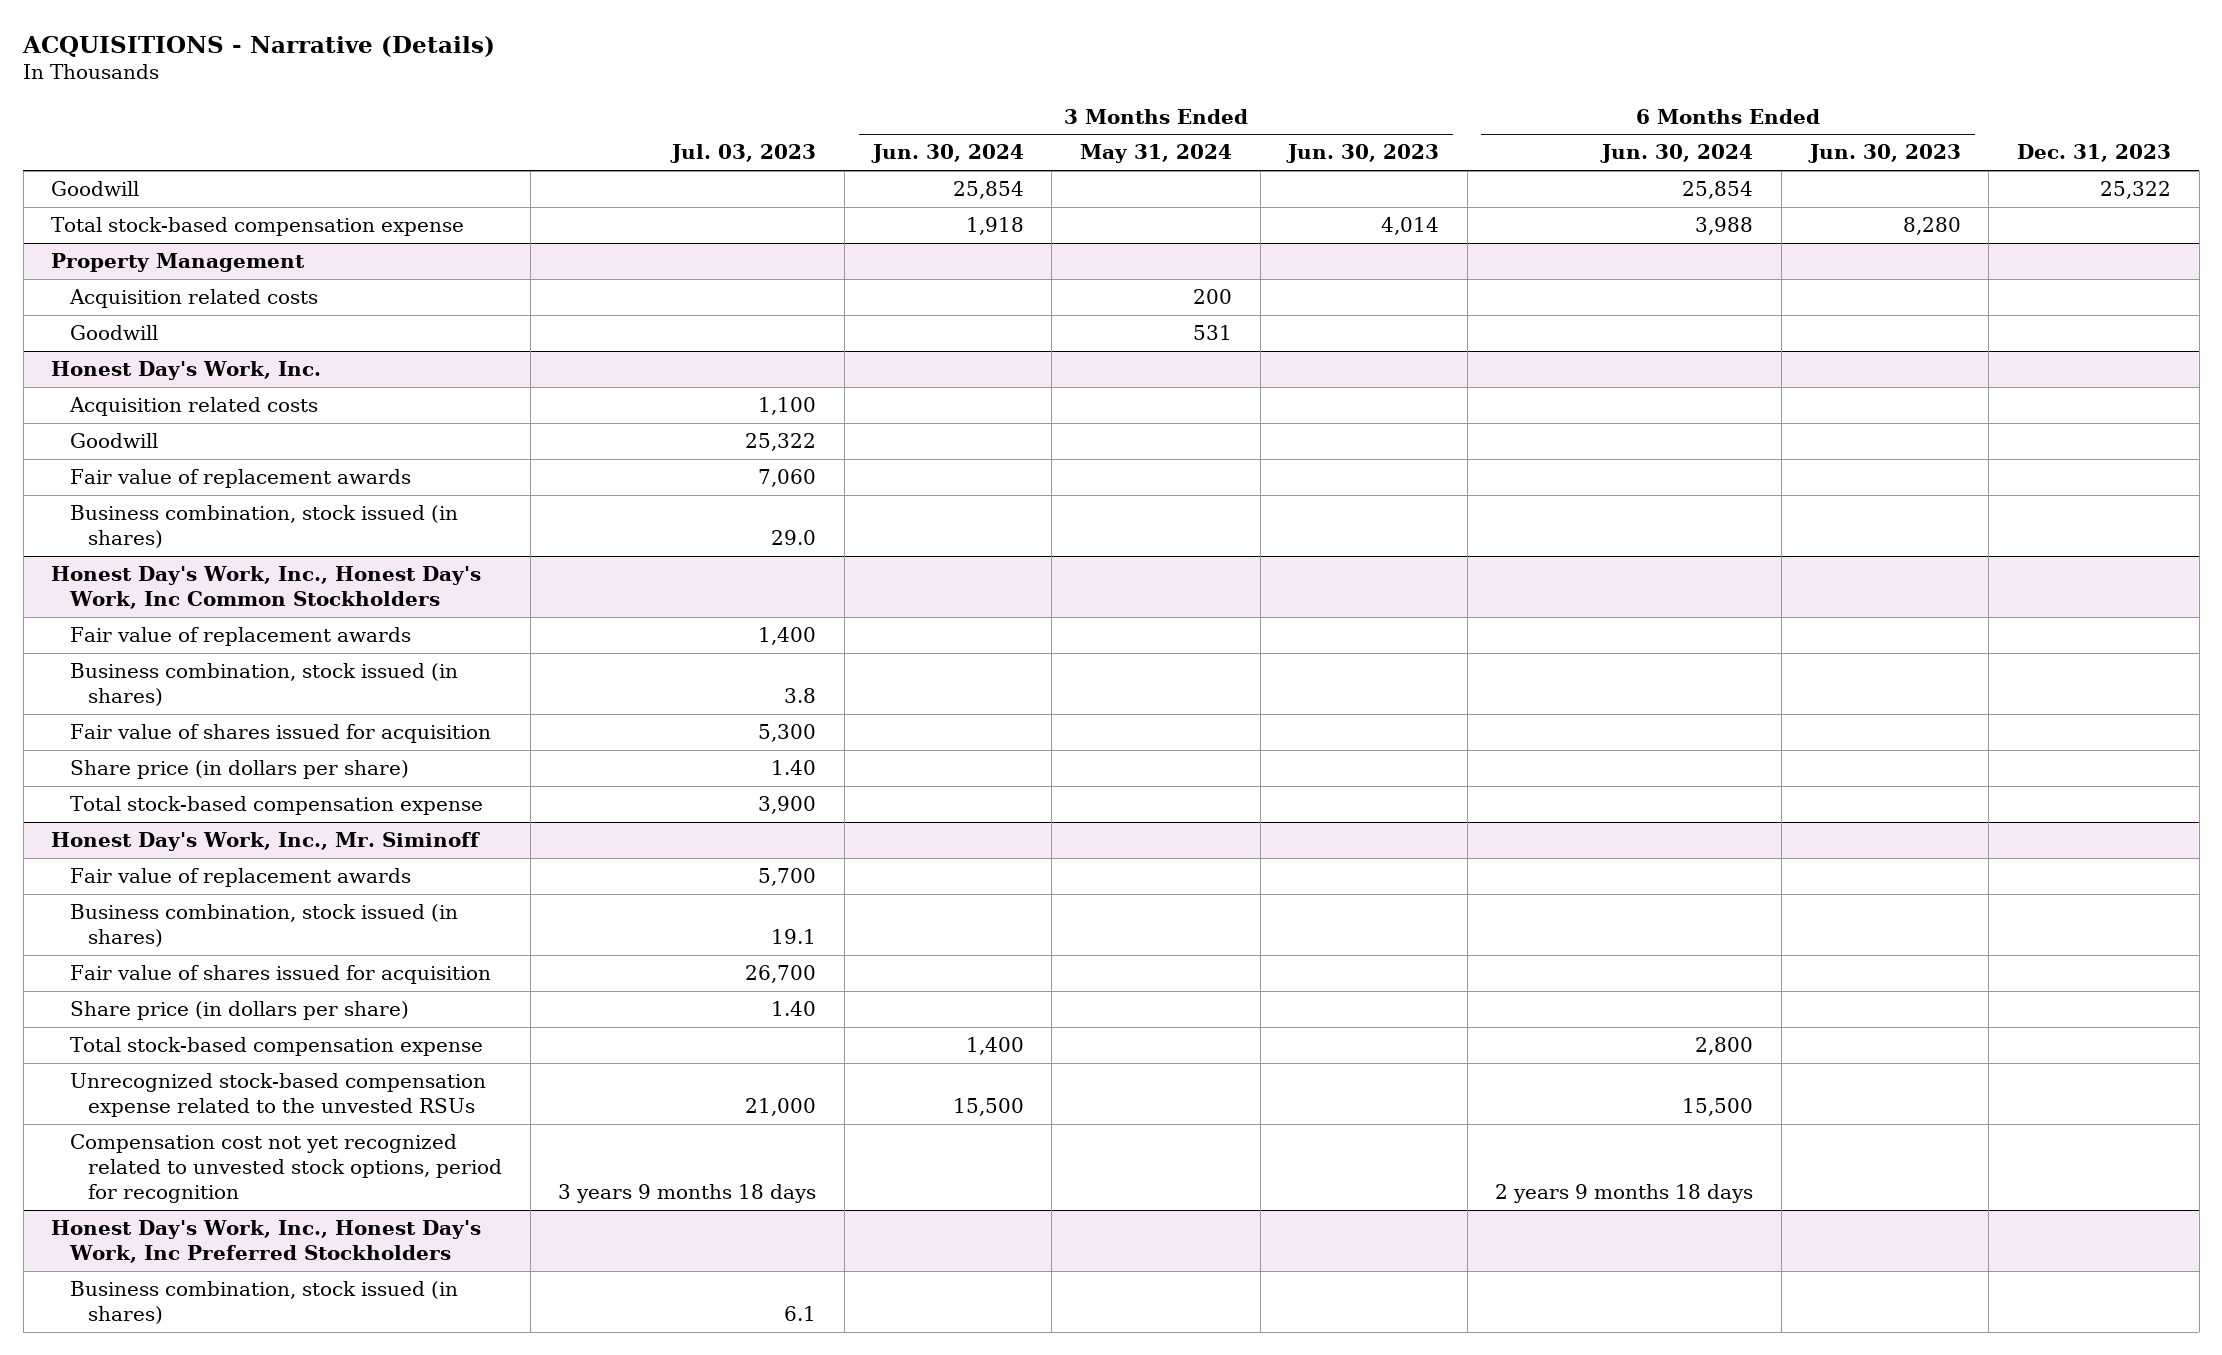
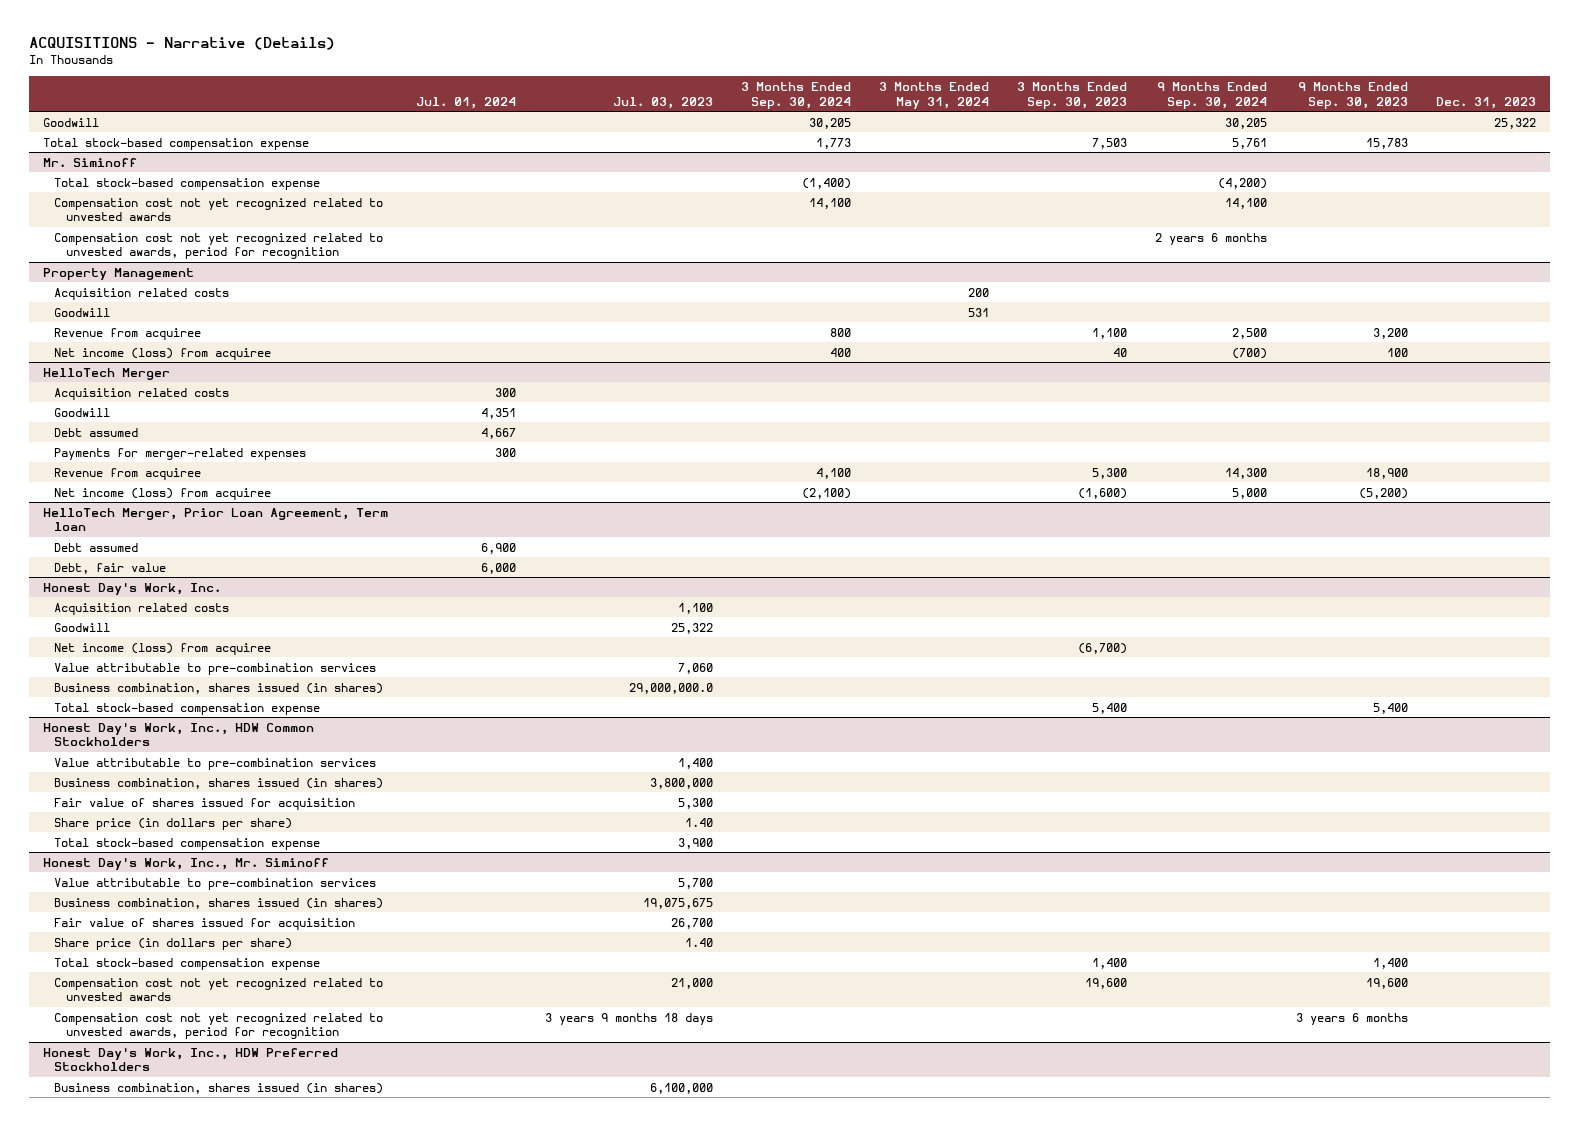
- | Jul. 03, 2023 | 3 Months Ended Jun. 30, 2024 | 3 Months Ended May 31, 2024 | 3 Months Ended Jun. 30, 2023 | 6 Months Ended Jun. 30, 2024 | 6 Months Ended Jun. 30, 2023 | Dec. 31, 2023
+ | Jul. 01, 2024 | Jul. 03, 2023 | 3 Months Ended Sep. 30, 2024 | 3 Months Ended May 31, 2024 | 3 Months Ended Sep. 30, 2023 | 9 Months Ended Sep. 30, 2024 | 9 Months Ended Sep. 30, 2023 | Dec. 31, 2023
+ Mr. Siminoff
+ Total stock-based compensation expense | | | (1,400) | | | (4,200) | |
+ Compensation cost not yet recognized related to unvested awards | | | 14,100 | | | 14,100 | |
+ Compensation cost not yet recognized related to unvested awards, period for recognition | | | | | | 2 years 6 months | |
@ Property Management
+ Revenue from acquiree | | | 800 | | 1,100 | 2,500 | 3,200 |
+ Net income (loss) from acquiree | | | 400 | | 40 | (700) | 100 |
+ HelloTech Merger
+ Acquisition related costs | 300 | | | | | | |
+ Goodwill | 4,351 | | | | | | |
+ Debt assumed | 4,667 | | | | | | |
+ Payments for merger-related expenses | 300 | | | | | | |
+ Revenue from acquiree | | | 4,100 | | 5,300 | 14,300 | 18,900 |
+ Net income (loss) from acquiree | | | (2,100) | | (1,600) | 5,000 | (5,200) |
+ HelloTech Merger, Prior Loan Agreement, Term loan
+ Debt assumed | 6,900 | | | | | | |
+ Debt, fair value | 6,000 | | | | | | |
@ Honest Day's Work, Inc.
- Fair value of replacement awards | 7,060 | | | | | |
- Business combination, stock issued (in shares) | 29.0 | | | | | |
- Honest Day's Work, Inc., Honest Day's Work, Inc Common Stockholders
- Fair value of replacement awards | 1,400 | | | | | |
- Business combination, stock issued (in shares) | 3.8 | | | | | |
@ Honest Day's Work, Inc.
+ Net income (loss) from acquiree | | | | | (6,700) | | |
+ Value attributable to pre-combination services | | 7,060 | | | | | |
+ Business combination, shares issued (in shares) | | 29,000,000.0 | | | | | |
+ Total stock-based compensation expense | | | | | 5,400 | | 5,400 |
+ Honest Day's Work, Inc., HDW Common Stockholders
+ Value attributable to pre-combination services | | 1,400 | | | | | |
+ Business combination, shares issued (in shares) | | 3,800,000 | | | | | |
@ Honest Day's Work, Inc., Mr. Siminoff
- Fair value of replacement awards | 5,700 | | | | | |
- Business combination, stock issued (in shares) | 19.1 | | | | | |
+ Value attributable to pre-combination services | | 5,700 | | | | | |
+ Business combination, shares issued (in shares) | | 19,075,675 | | | | | |
- Unrecognized stock-based compensation expense related to the unvested RSUs | 21,000 | 15,500 | | | 15,500 | |
- Compensation cost not yet recognized related to unvested stock options, period for recognition | 3 years 9 months 18 days | | | | 2 years 9 months 18 days | |
- Honest Day's Work, Inc., Honest Day's Work, Inc Preferred Stockholders
- Business combination, stock issued (in shares) | 6.1 | | | | | |
@ Honest Day's Work, Inc., Mr. Siminoff
+ Compensation cost not yet recognized related to unvested awards | | 21,000 | | | 19,600 | | 19,600 |
+ Compensation cost not yet recognized related to unvested awards, period for recognition | | 3 years 9 months 18 days | | | | | 3 years 6 months |
+ Honest Day's Work, Inc., HDW Preferred Stockholders
+ Business combination, shares issued (in shares) | | 6,100,000 | | | | | |

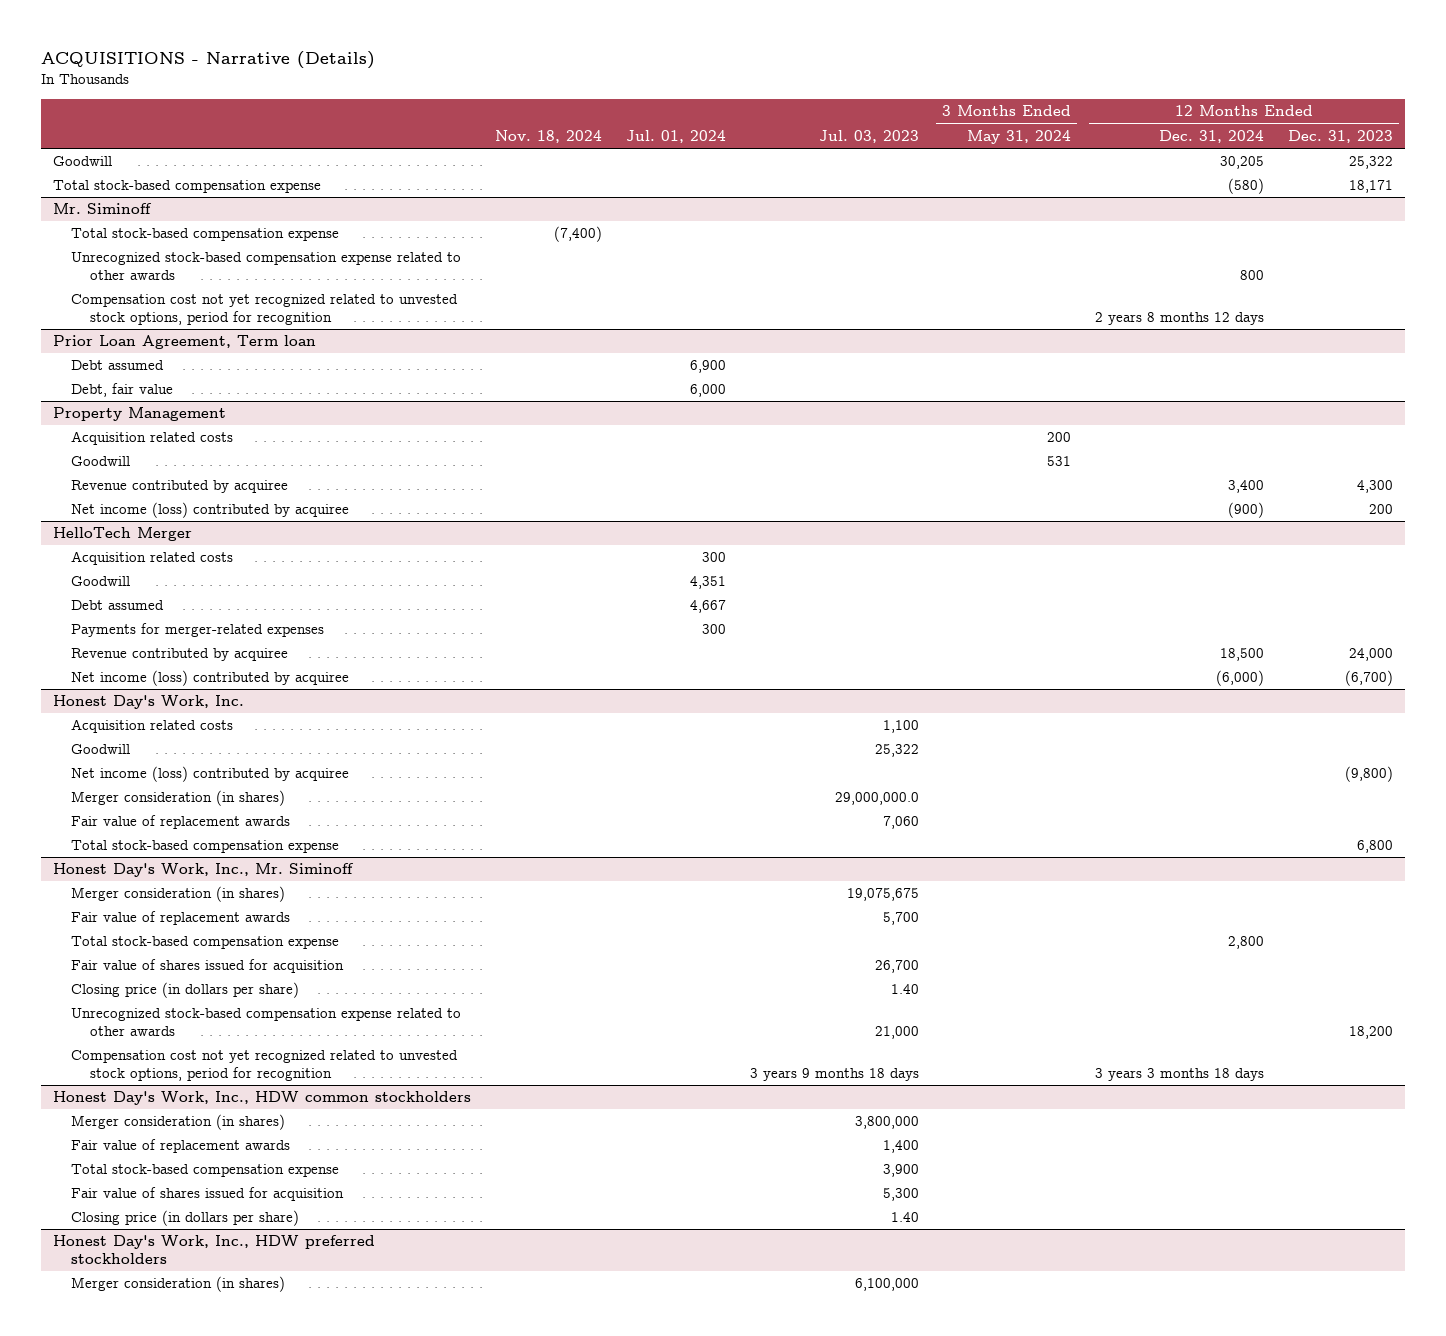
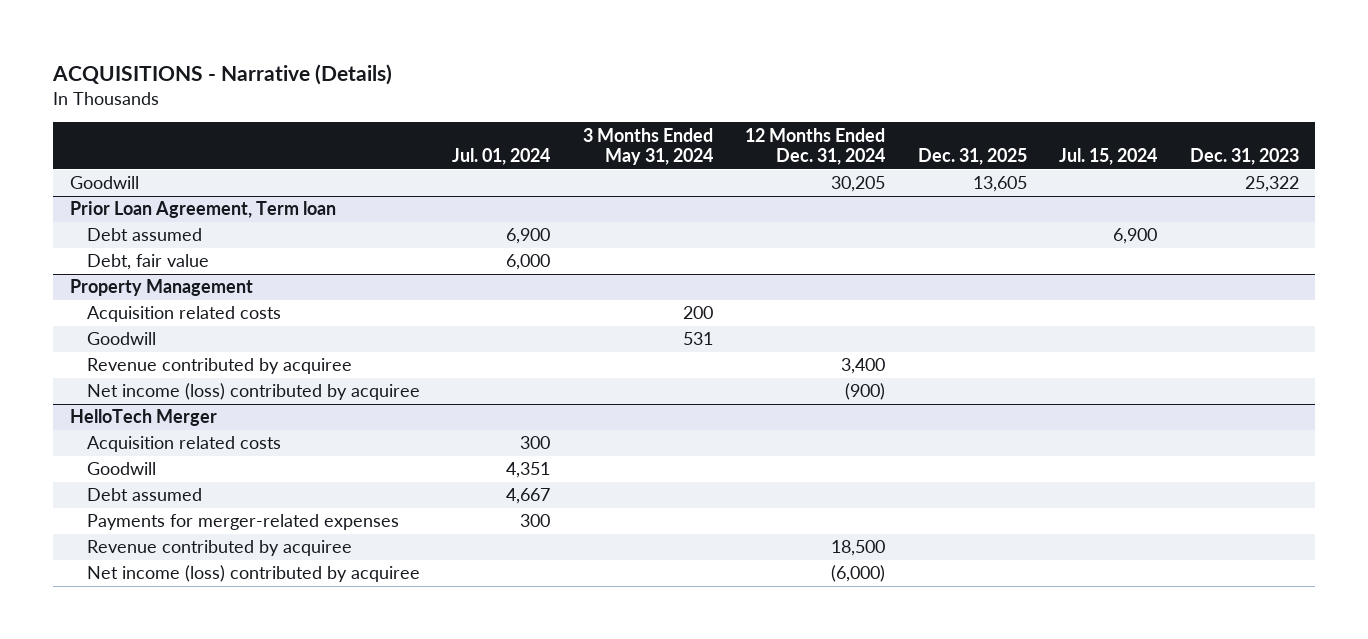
- | Nov. 18, 2024 | Jul. 01, 2024 | Jul. 03, 2023 | 3 Months Ended May 31, 2024 | 12 Months Ended Dec. 31, 2024 | 12 Months Ended Dec. 31, 2023
+ | Jul. 01, 2024 | 3 Months Ended May 31, 2024 | 12 Months Ended Dec. 31, 2024 | Dec. 31, 2025 | Jul. 15, 2024 | Dec. 31, 2023
- Total stock-based compensation expense | | | | | (580) | 18,171
- Mr. Siminoff
- Total stock-based compensation expense | (7,400) | | | | |
- Unrecognized stock-based compensation expense related to other awards | | | | | 800 |
- Compensation cost not yet recognized related to unvested stock options, period for recognition | | | | | 2 years 8 months 12 days |
- Honest Day's Work, Inc.
- Acquisition related costs | | | 1,100 | | |
- Goodwill | | | 25,322 | | |
- Net income (loss) contributed by acquiree | | | | | | (9,800)
- Merger consideration (in shares) | | | 29,000,000.0 | | |
- Fair value of replacement awards | | | 7,060 | | |
- Total stock-based compensation expense | | | | | | 6,800
- Honest Day's Work, Inc., Mr. Siminoff
- Merger consideration (in shares) | | | 19,075,675 | | |
- Fair value of replacement awards | | | 5,700 | | |
- Total stock-based compensation expense | | | | | 2,800 |
- Fair value of shares issued for acquisition | | | 26,700 | | |
- Closing price (in dollars per share) | | | 1.40 | | |
- Unrecognized stock-based compensation expense related to other awards | | | 21,000 | | | 18,200
- Compensation cost not yet recognized related to unvested stock options, period for recognition | | | 3 years 9 months 18 days | | 3 years 3 months 18 days |
- Honest Day's Work, Inc., HDW common stockholders
- Merger consideration (in shares) | | | 3,800,000 | | |
- Fair value of replacement awards | | | 1,400 | | |
- Total stock-based compensation expense | | | 3,900 | | |
- Fair value of shares issued for acquisition | | | 5,300 | | |
- Closing price (in dollars per share) | | | 1.40 | | |
- Honest Day's Work, Inc., HDW preferred stockholders
- Merger consideration (in shares) | | | 6,100,000 | | |

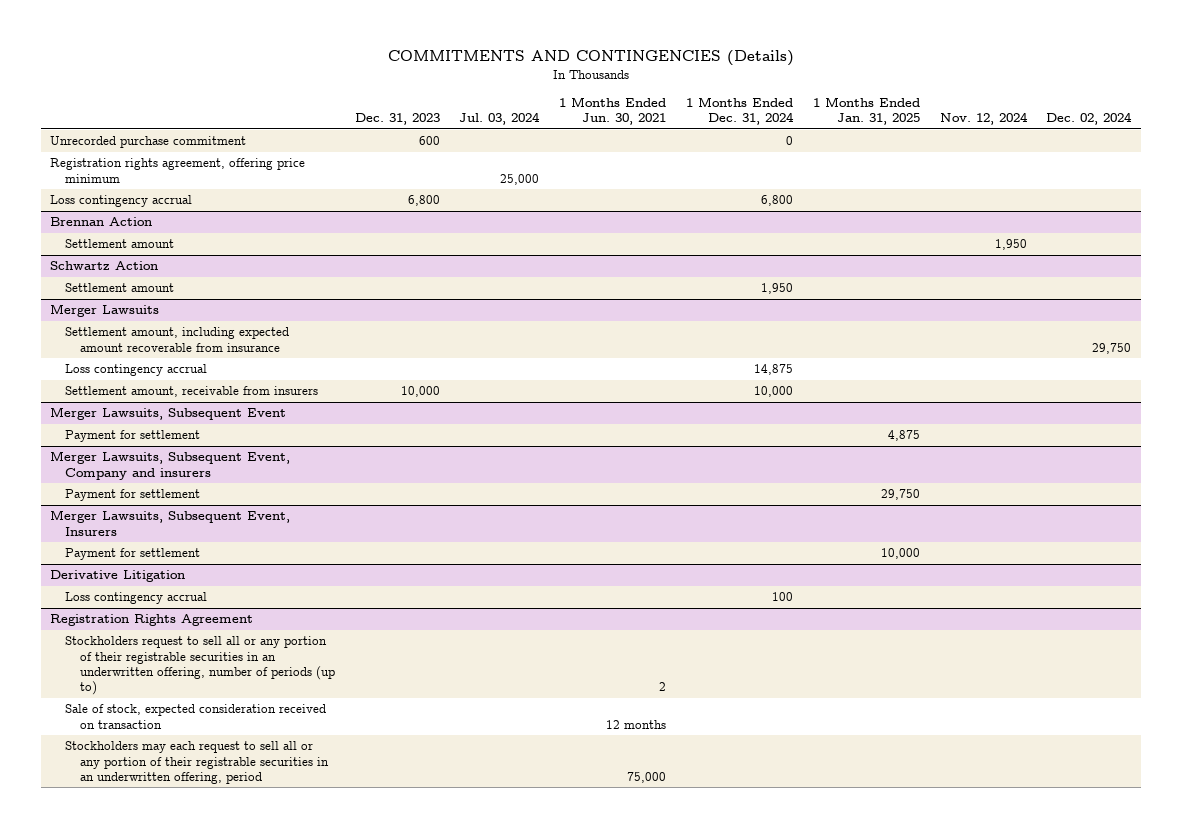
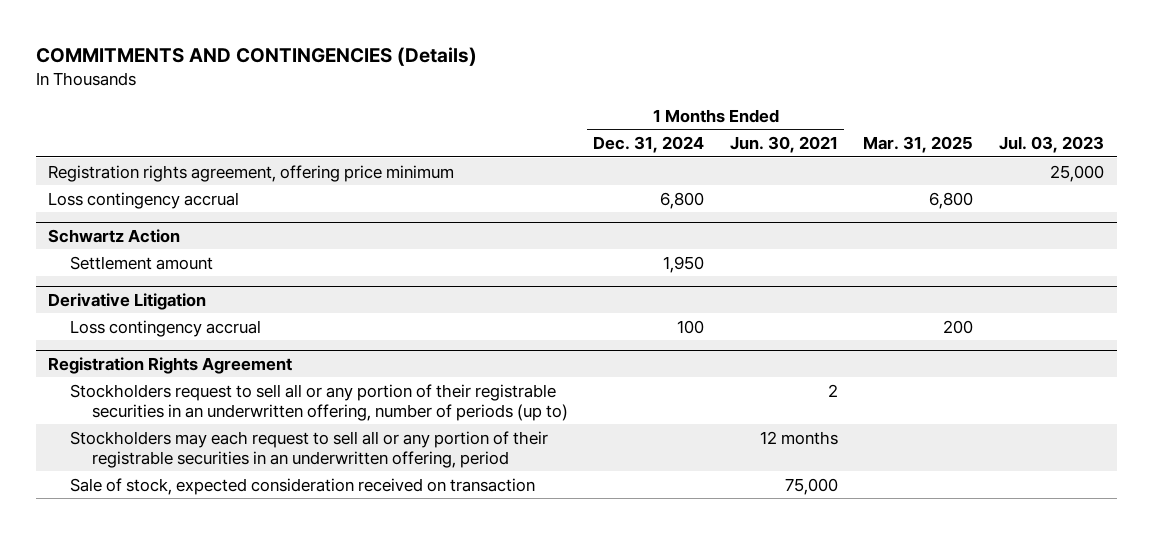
- | Dec. 31, 2023 | Jul. 03, 2024 | 1 Months Ended Jun. 30, 2021 | 1 Months Ended Dec. 31, 2024 | 1 Months Ended Jan. 31, 2025 | Nov. 12, 2024 | Dec. 02, 2024
+ | 1 Months Ended Dec. 31, 2024 | 1 Months Ended Jun. 30, 2021 | Mar. 31, 2025 | Jul. 03, 2023
- Unrecorded purchase commitment | 600 | | | 0 | | |
- Brennan Action
- Settlement amount | | | | | | 1,950 |
- Merger Lawsuits
- Settlement amount, including expected amount recoverable from insurance | | | | | | | 29,750
- Loss contingency accrual | | | | 14,875 | | |
- Settlement amount, receivable from insurers | 10,000 | | | 10,000 | | |
- Merger Lawsuits, Subsequent Event
- Payment for settlement | | | | | 4,875 | |
- Merger Lawsuits, Subsequent Event, Company and insurers
- Payment for settlement | | | | | 29,750 | |
- Merger Lawsuits, Subsequent Event, Insurers
- Payment for settlement | | | | | 10,000 | |
@ Registration Rights Agreement
- Sale of stock, expected consideration received on transaction | | | 12 months | | | |
- Stockholders may each request to sell all or any portion of their registrable securities in an underwritten offering, period | | | 75,000 | | | |
+ Stockholders may each request to sell all or any portion of their registrable securities in an underwritten offering, period | | 12 months | |
+ Sale of stock, expected consideration received on transaction | | 75,000 | |

